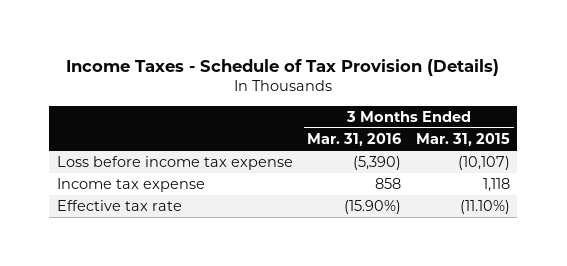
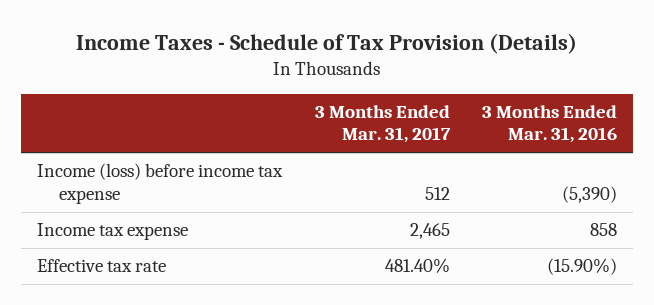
- | 3 Months Ended Mar. 31, 2016 | 3 Months Ended Mar. 31, 2015
+ | 3 Months Ended Mar. 31, 2017 | 3 Months Ended Mar. 31, 2016
- Loss before income tax expense | (5,390) | (10,107)
+ Income (loss) before income tax expense | 512 | (5,390)

